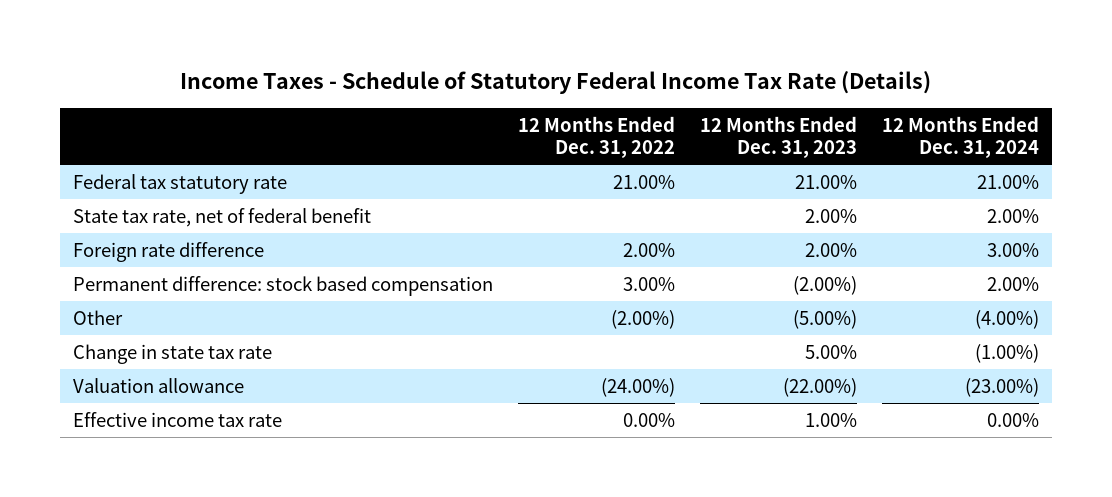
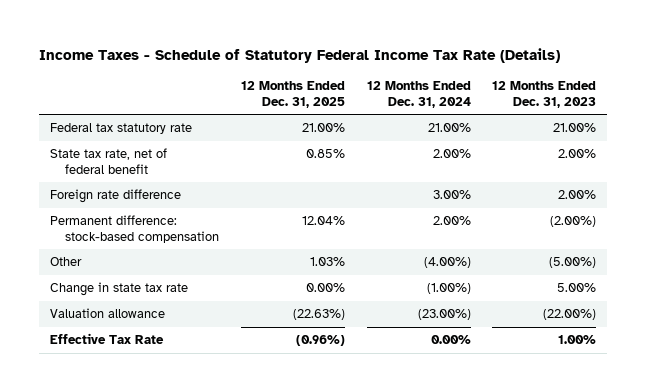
- | 12 Months Ended Dec. 31, 2022 | 12 Months Ended Dec. 31, 2023 | 12 Months Ended Dec. 31, 2024
+ | 12 Months Ended Dec. 31, 2025 | 12 Months Ended Dec. 31, 2024 | 12 Months Ended Dec. 31, 2023
- Permanent difference: stock based compensation | 3.00% | (2.00%) | 2.00%
+ Permanent difference: stock-based compensation | 12.04% | 2.00% | (2.00%)
- Effective income tax rate | 0.00% | 1.00% | 0.00%
+ Effective Tax Rate | (0.96%) | 0.00% | 1.00%

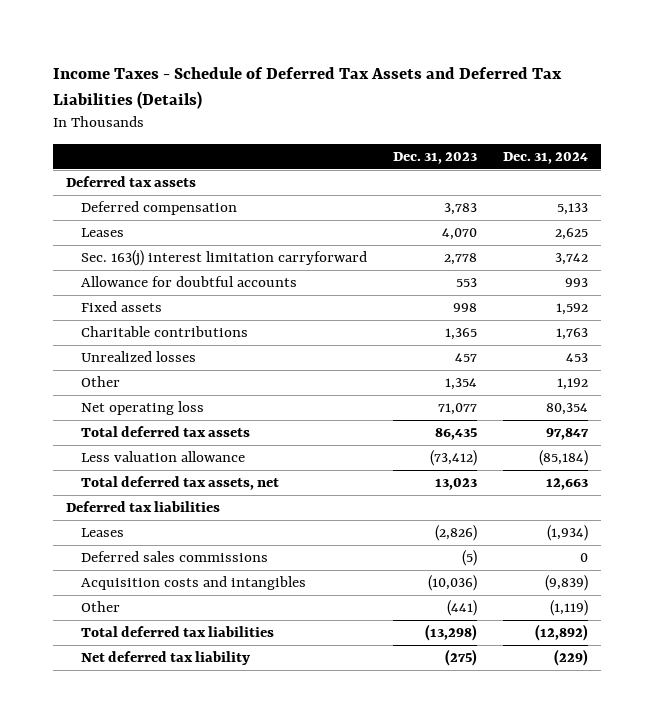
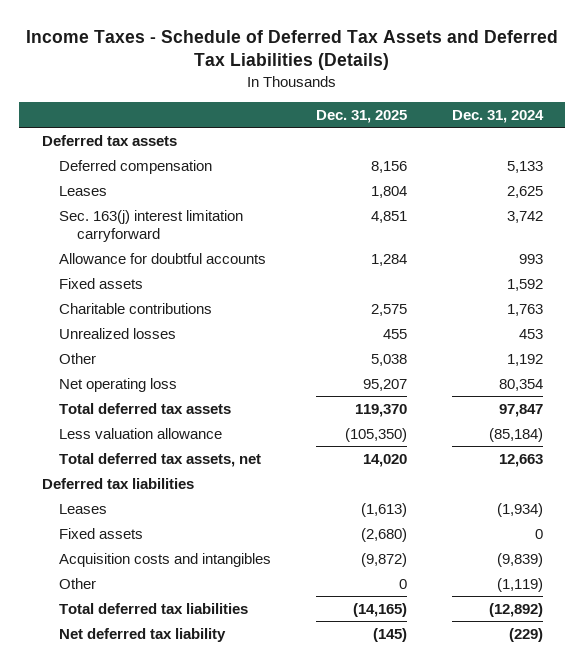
- | Dec. 31, 2023 | Dec. 31, 2024
+ | Dec. 31, 2025 | Dec. 31, 2024
- Deferred sales commissions | (5) | 0
+ Fixed assets | (2,680) | 0

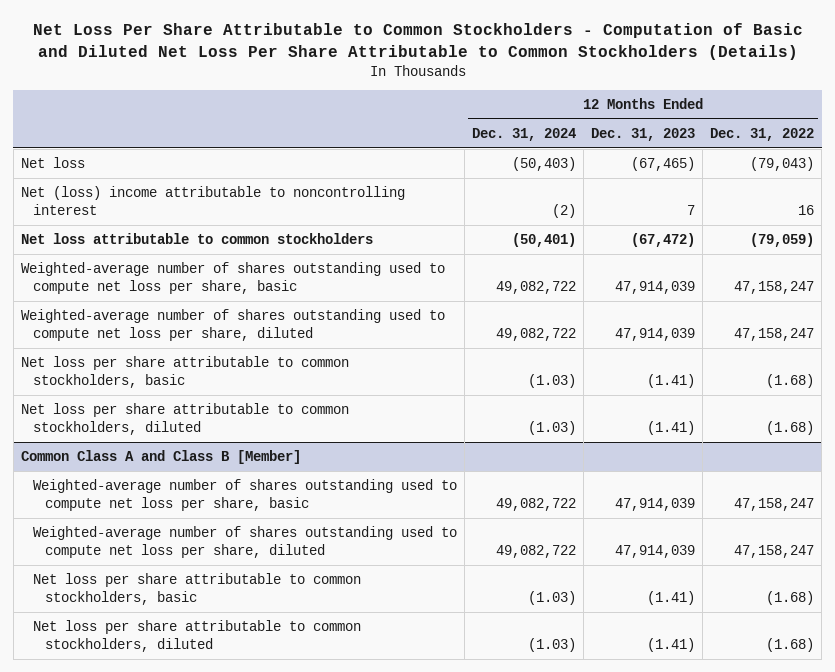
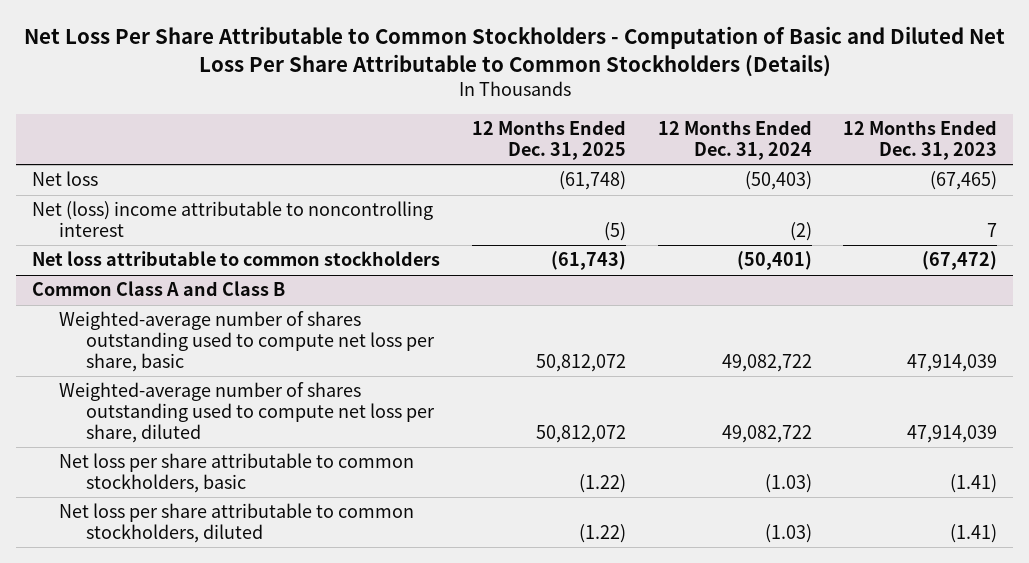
- | 12 Months Ended Dec. 31, 2024 | 12 Months Ended Dec. 31, 2023 | 12 Months Ended Dec. 31, 2022
+ | 12 Months Ended Dec. 31, 2025 | 12 Months Ended Dec. 31, 2024 | 12 Months Ended Dec. 31, 2023
- Weighted-average number of shares outstanding used to compute net loss per share, basic | 49,082,722 | 47,914,039 | 47,158,247
- Weighted-average number of shares outstanding used to compute net loss per share, diluted | 49,082,722 | 47,914,039 | 47,158,247
- Net loss per share attributable to common stockholders, basic | (1.03) | (1.41) | (1.68)
- Net loss per share attributable to common stockholders, diluted | (1.03) | (1.41) | (1.68)
- Common Class A and Class B [Member]
+ Common Class A and Class B

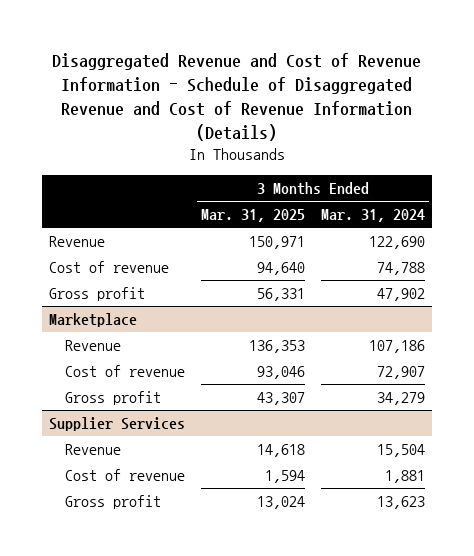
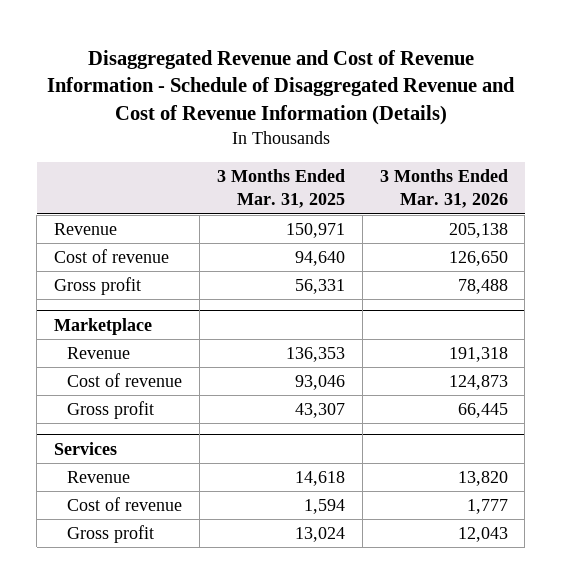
- | 3 Months Ended Mar. 31, 2025 | 3 Months Ended Mar. 31, 2024
+ | 3 Months Ended Mar. 31, 2025 | 3 Months Ended Mar. 31, 2026
- Supplier Services
+ Services

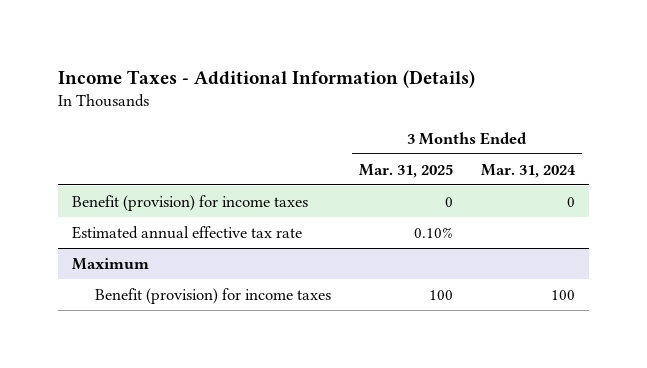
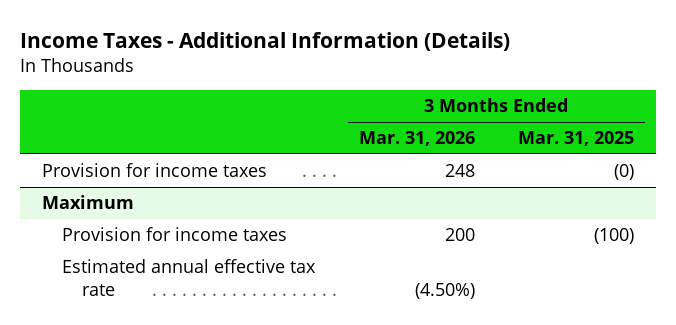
- | 3 Months Ended Mar. 31, 2025 | 3 Months Ended Mar. 31, 2024
+ | 3 Months Ended Mar. 31, 2026 | 3 Months Ended Mar. 31, 2025
- Benefit (provision) for income taxes | 0 | 0
- Estimated annual effective tax rate | 0.10% |
+ Provision for income taxes | 248 | (0)
@ Maximum
- Benefit (provision) for income taxes | 100 | 100
+ Provision for income taxes | 200 | (100)
+ Estimated annual effective tax rate | (4.50%) |

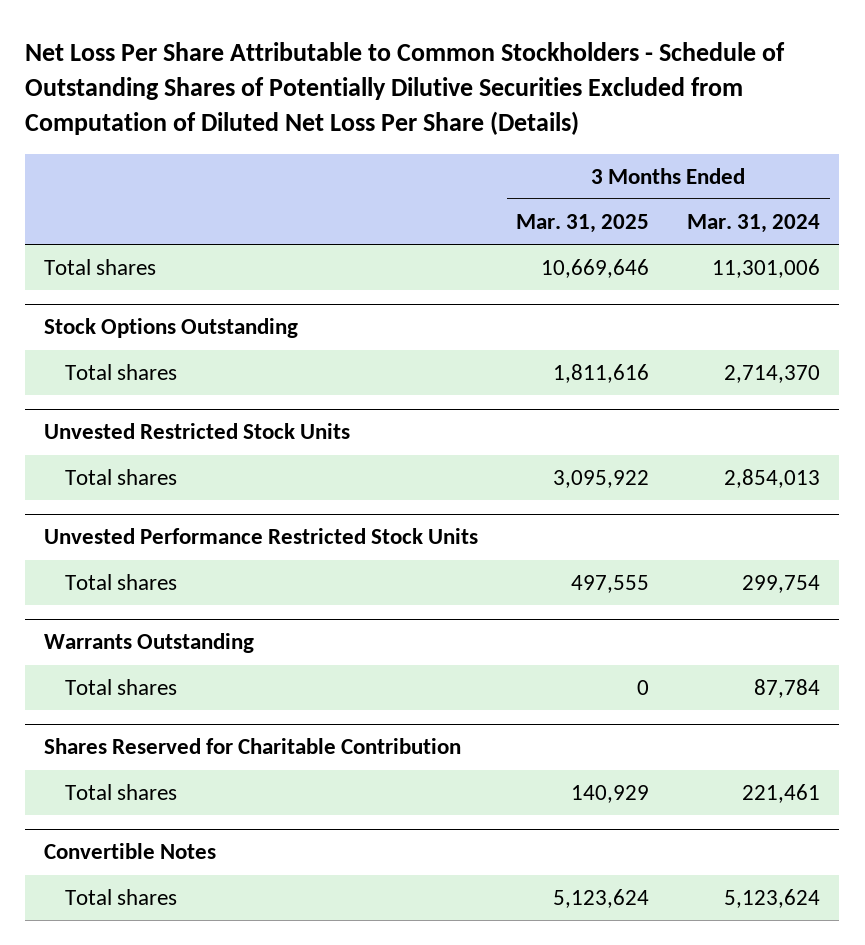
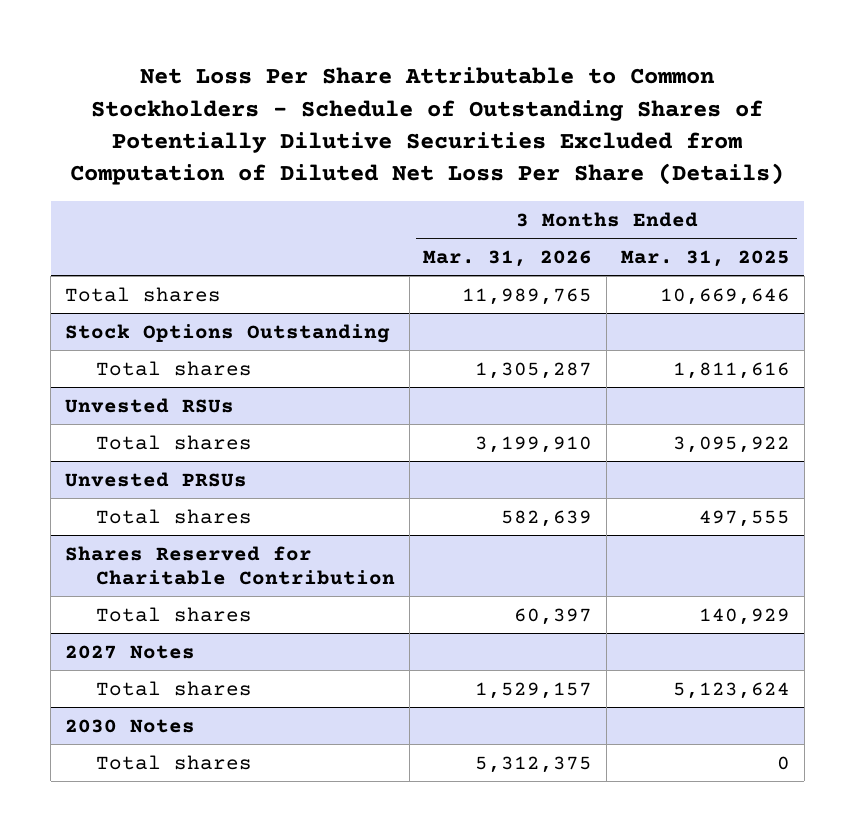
- | 3 Months Ended Mar. 31, 2025 | 3 Months Ended Mar. 31, 2024
+ | 3 Months Ended Mar. 31, 2026 | 3 Months Ended Mar. 31, 2025
- Unvested Restricted Stock Units
+ Unvested RSUs
- Unvested Performance Restricted Stock Units
+ Unvested PRSUs
- Warrants Outstanding
- Total shares | 0 | 87,784
- Convertible Notes
+ 2027 Notes
+ 2030 Notes
+ Total shares | 5,312,375 | 0

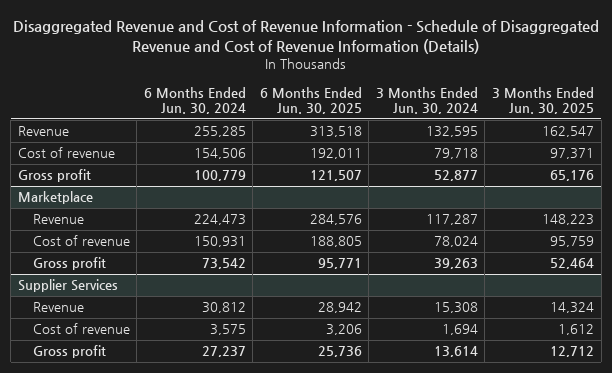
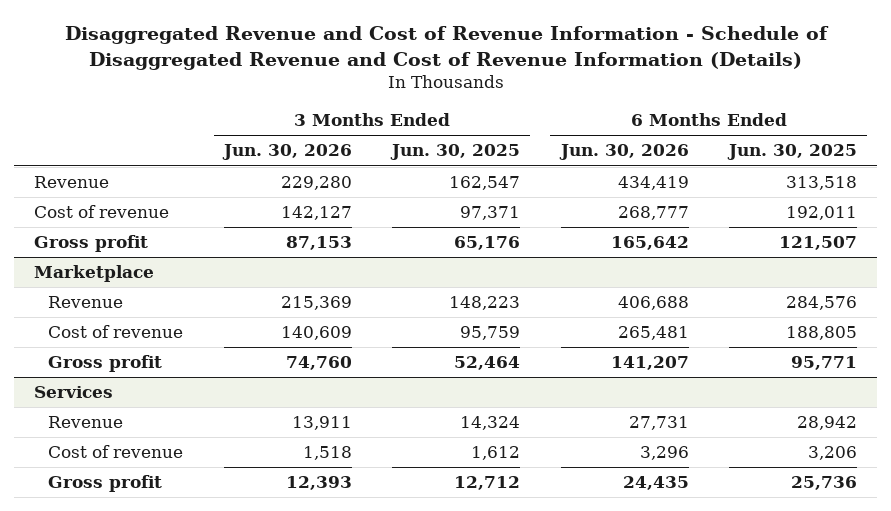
- | 6 Months Ended Jun. 30, 2024 | 6 Months Ended Jun. 30, 2025 | 3 Months Ended Jun. 30, 2024 | 3 Months Ended Jun. 30, 2025
+ | 3 Months Ended Jun. 30, 2026 | 3 Months Ended Jun. 30, 2025 | 6 Months Ended Jun. 30, 2026 | 6 Months Ended Jun. 30, 2025
- Supplier Services
+ Services

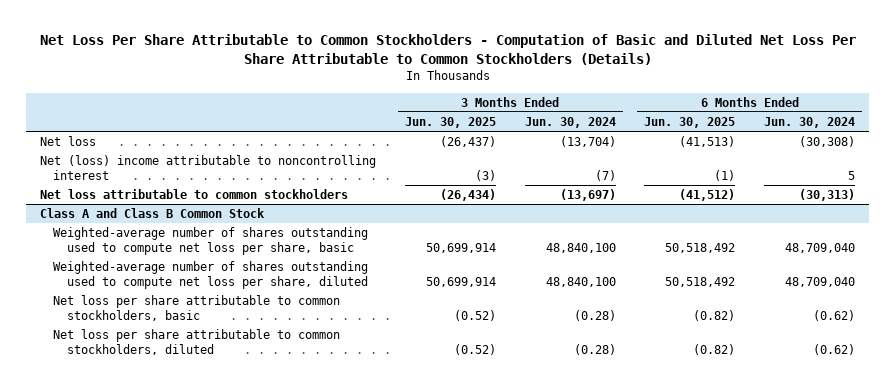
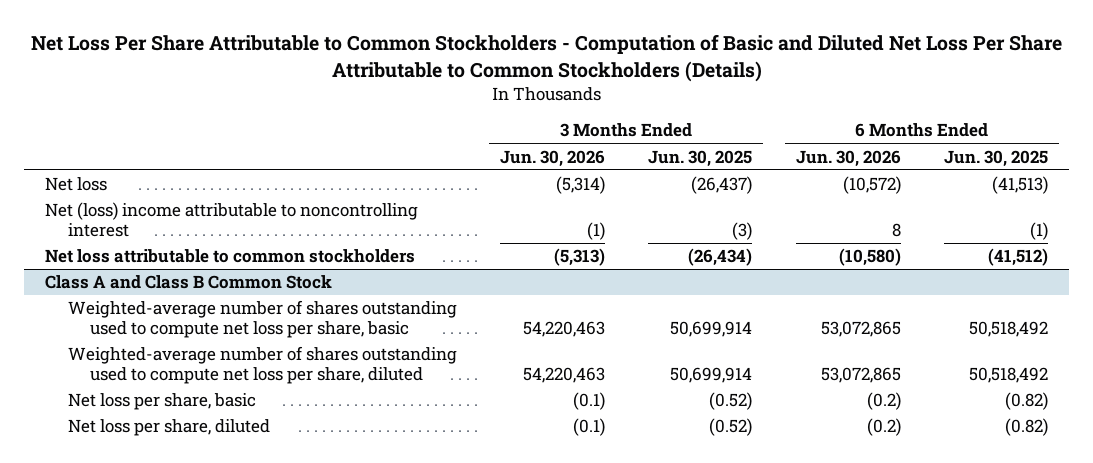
- | 3 Months Ended Jun. 30, 2025 | 3 Months Ended Jun. 30, 2024 | 6 Months Ended Jun. 30, 2025 | 6 Months Ended Jun. 30, 2024
+ | 3 Months Ended Jun. 30, 2026 | 3 Months Ended Jun. 30, 2025 | 6 Months Ended Jun. 30, 2026 | 6 Months Ended Jun. 30, 2025
@ Class A and Class B Common Stock
- Net loss per share attributable to common stockholders, basic | (0.52) | (0.28) | (0.82) | (0.62)
- Net loss per share attributable to common stockholders, diluted | (0.52) | (0.28) | (0.82) | (0.62)
+ Net loss per share, basic | (0.1) | (0.52) | (0.2) | (0.82)
+ Net loss per share, diluted | (0.1) | (0.52) | (0.2) | (0.82)

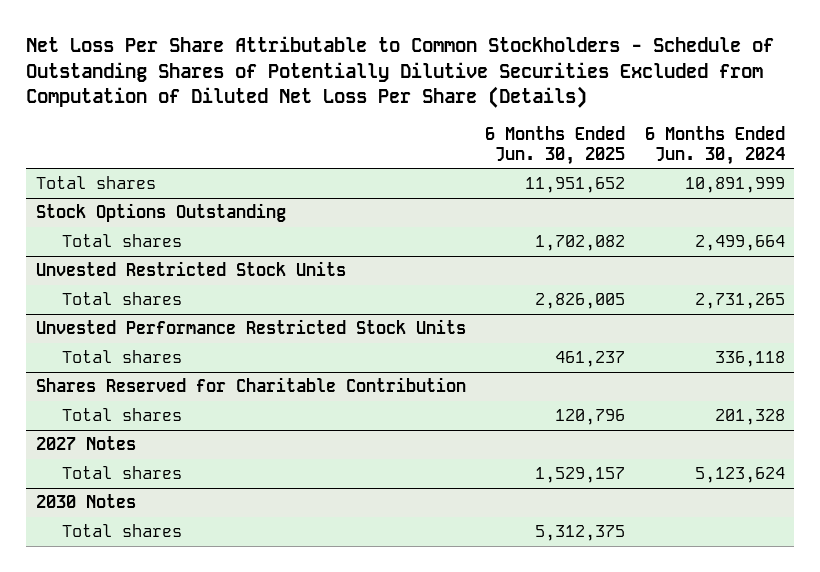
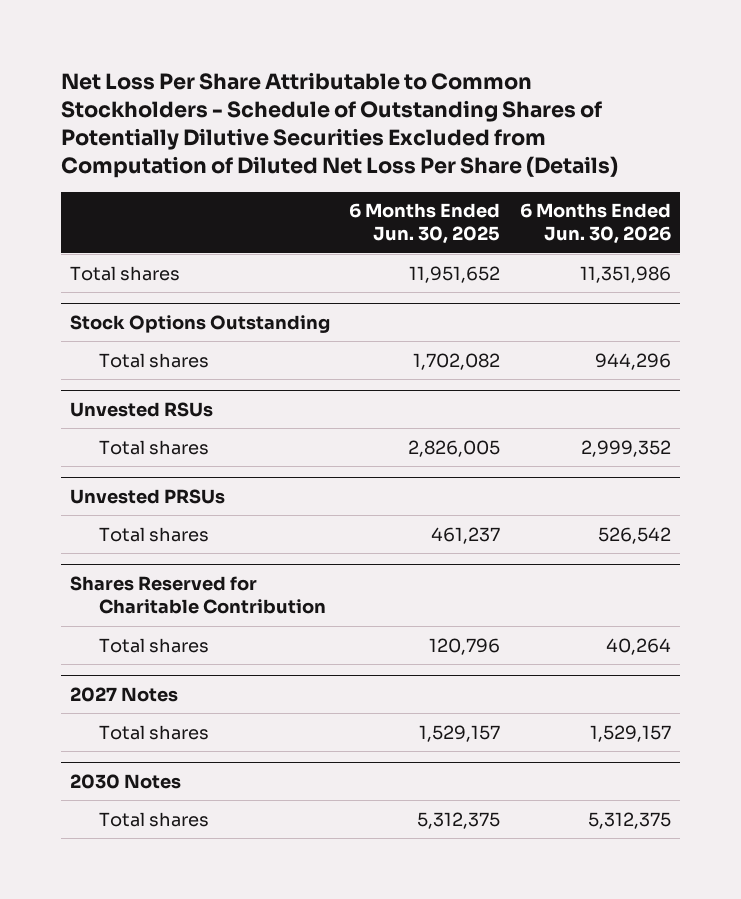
- | 6 Months Ended Jun. 30, 2025 | 6 Months Ended Jun. 30, 2024
+ | 6 Months Ended Jun. 30, 2025 | 6 Months Ended Jun. 30, 2026
- Unvested Restricted Stock Units
+ Unvested RSUs
- Unvested Performance Restricted Stock Units
+ Unvested PRSUs

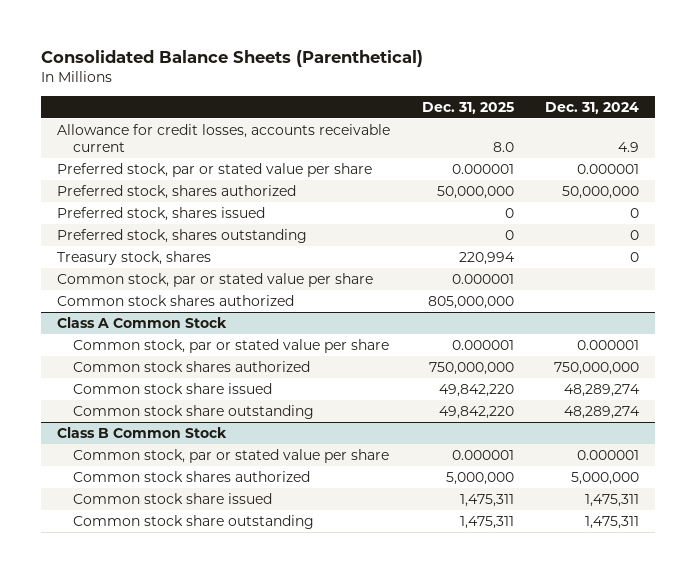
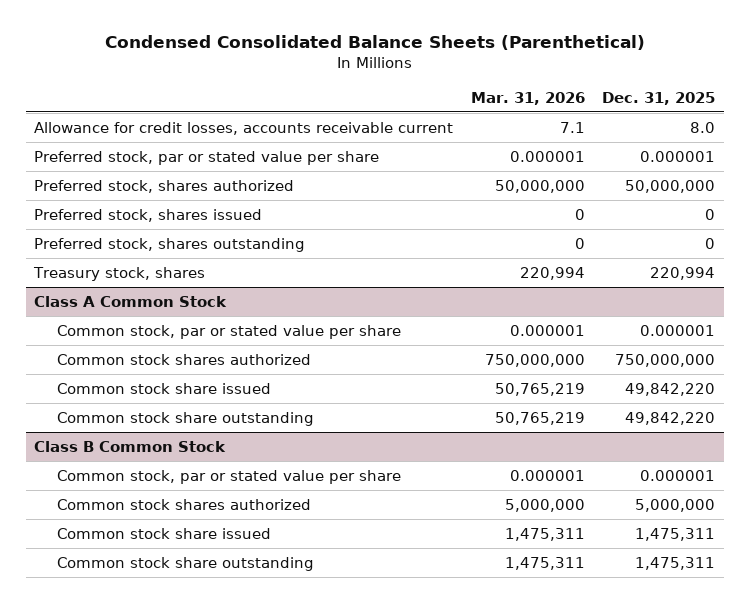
- Consolidated Balance Sheets (Parenthetical)
+ Condensed Consolidated Balance Sheets (Parenthetical)
- | Dec. 31, 2025 | Dec. 31, 2024
+ | Mar. 31, 2026 | Dec. 31, 2025
- Common stock, par or stated value per share | 0.000001 |
- Common stock shares authorized | 805,000,000 |

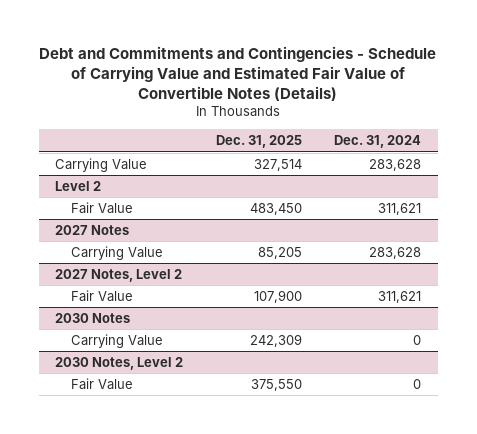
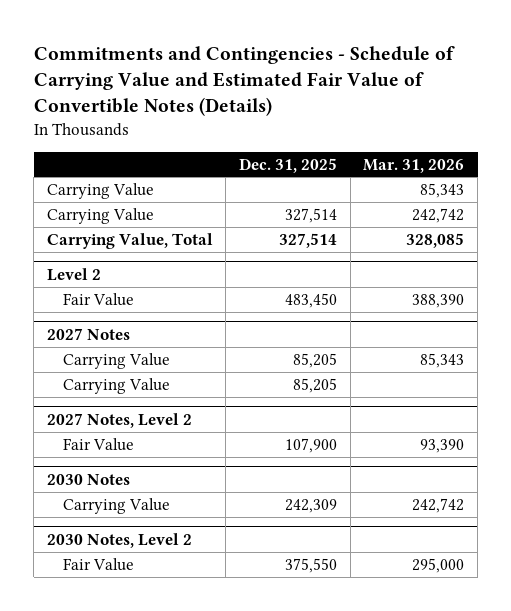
- Debt and Commitments and Contingencies - Schedule of Carrying Value and Estimated Fair Value of Convertible Notes (Details)
+ Commitments and Contingencies - Schedule of Carrying Value and Estimated Fair Value of Convertible Notes (Details)
- | Dec. 31, 2025 | Dec. 31, 2024
+ | Dec. 31, 2025 | Mar. 31, 2026
+ Carrying Value | | 85,343
+ Carrying Value, Total | 327,514 | 328,085
@ 2027 Notes
+ Carrying Value | 85,205 |

